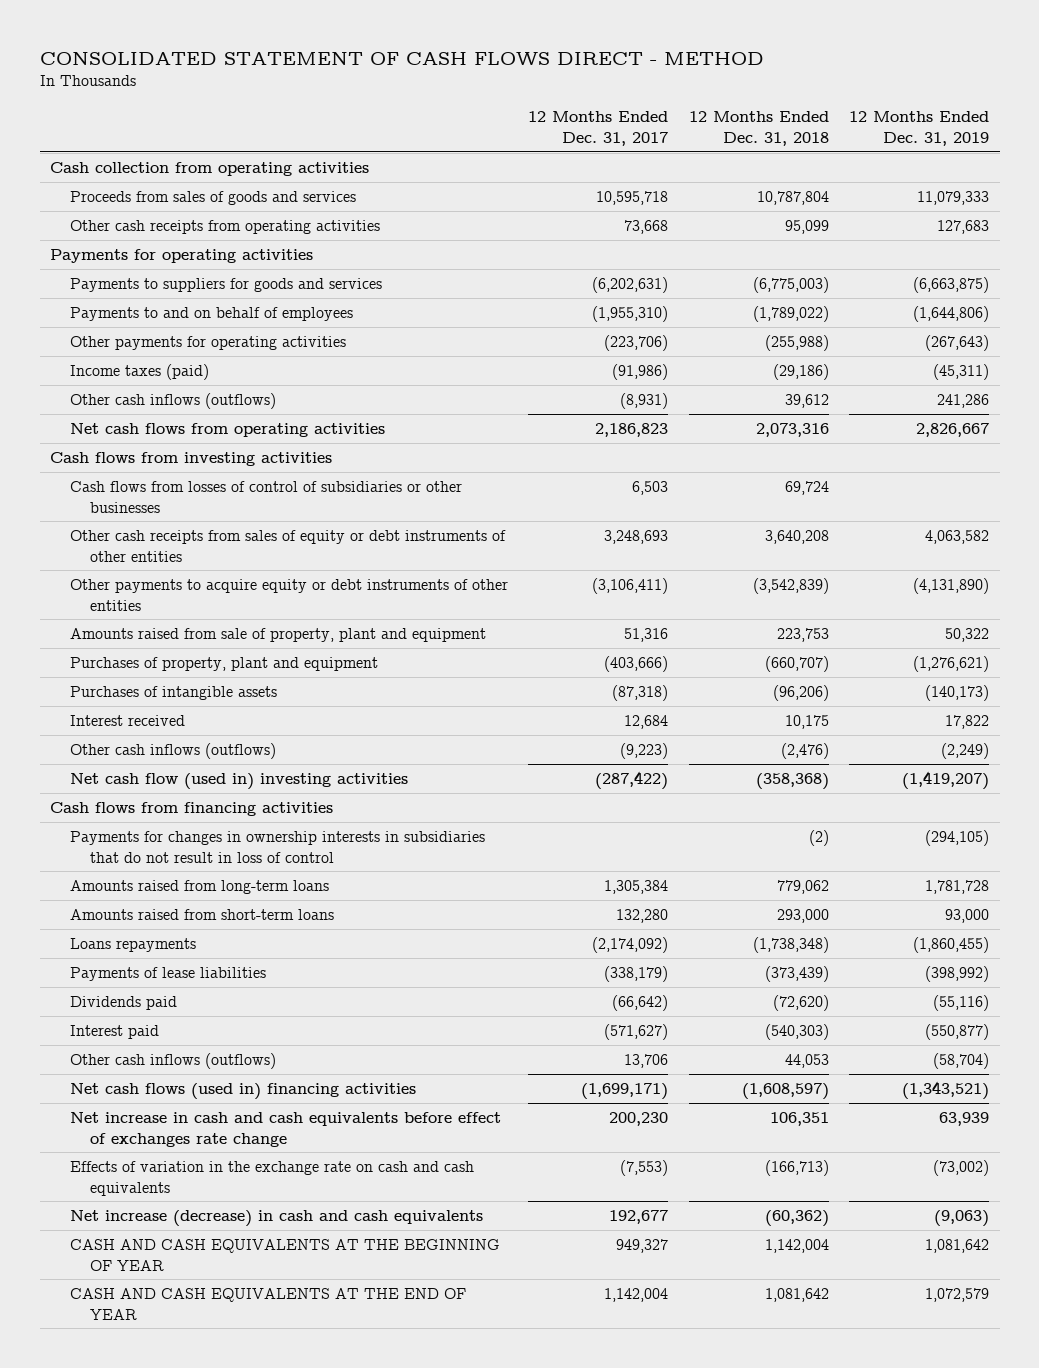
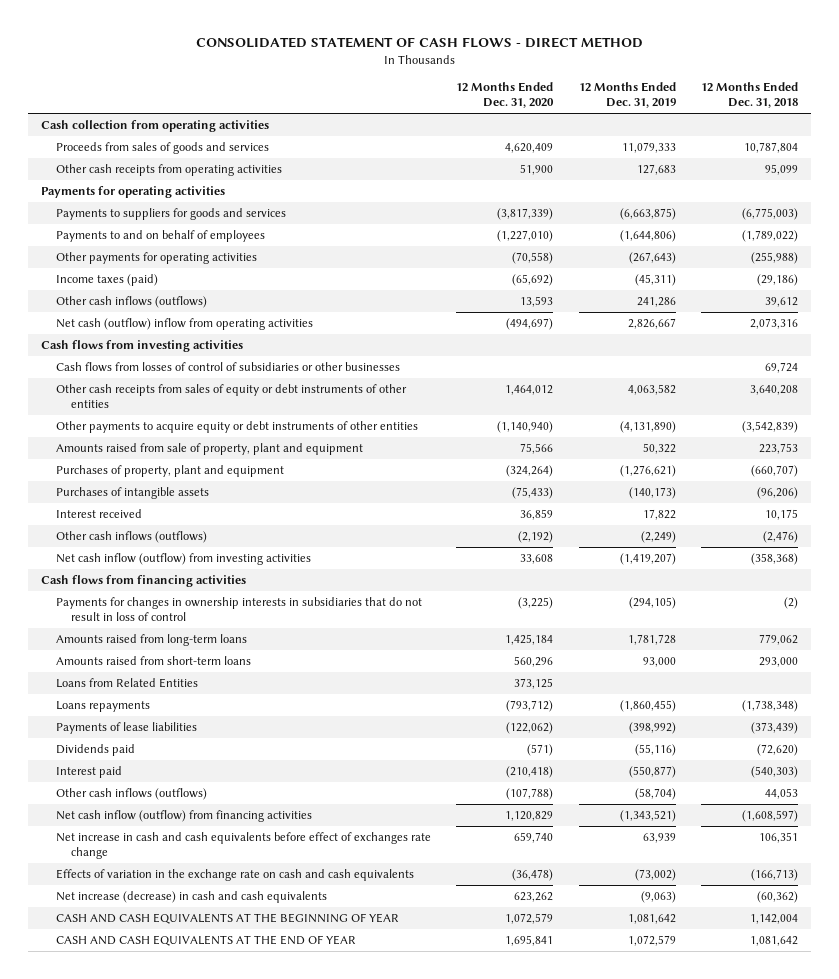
- CONSOLIDATED STATEMENT OF CASH FLOWS DIRECT - METHOD
+ CONSOLIDATED STATEMENT OF CASH FLOWS - DIRECT METHOD
- | 12 Months Ended Dec. 31, 2017 | 12 Months Ended Dec. 31, 2018 | 12 Months Ended Dec. 31, 2019
+ | 12 Months Ended Dec. 31, 2020 | 12 Months Ended Dec. 31, 2019 | 12 Months Ended Dec. 31, 2018
- Net cash flows from operating activities | 2,186,823 | 2,073,316 | 2,826,667
+ Net cash (outflow) inflow from operating activities | (494,697) | 2,826,667 | 2,073,316
- Net cash flow (used in) investing activities | (287,422) | (358,368) | (1,419,207)
+ Net cash inflow (outflow) from investing activities | 33,608 | (1,419,207) | (358,368)
+ Loans from Related Entities | 373,125 | |
- Net cash flows (used in) financing activities | (1,699,171) | (1,608,597) | (1,343,521)
+ Net cash inflow (outflow) from financing activities | 1,120,829 | (1,343,521) | (1,608,597)

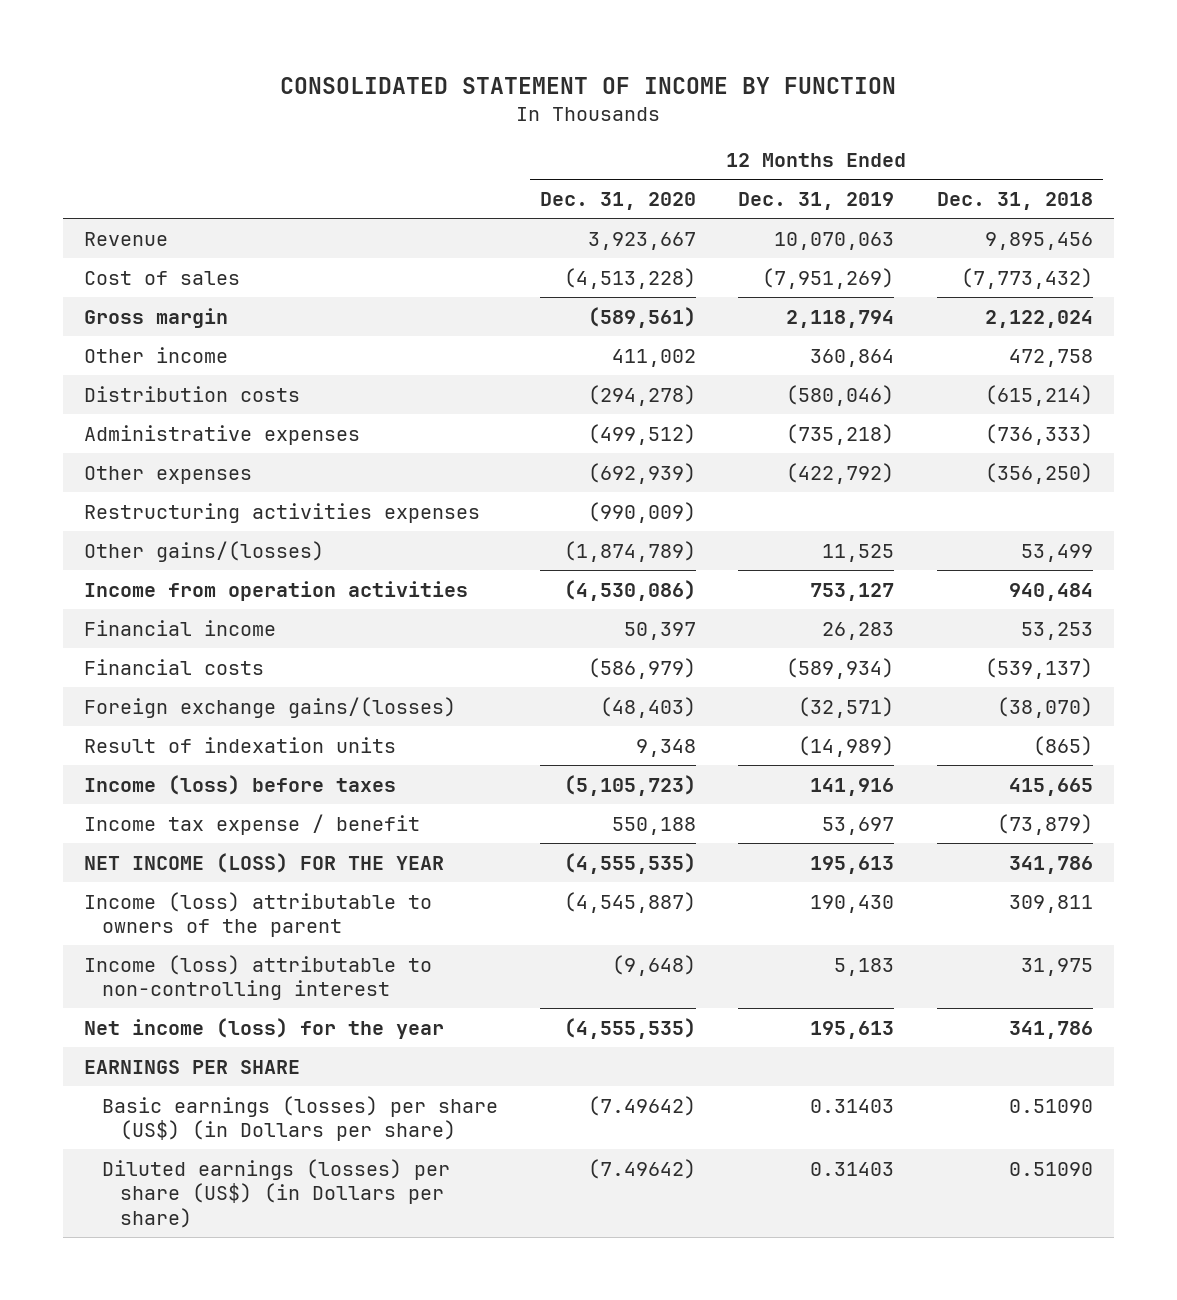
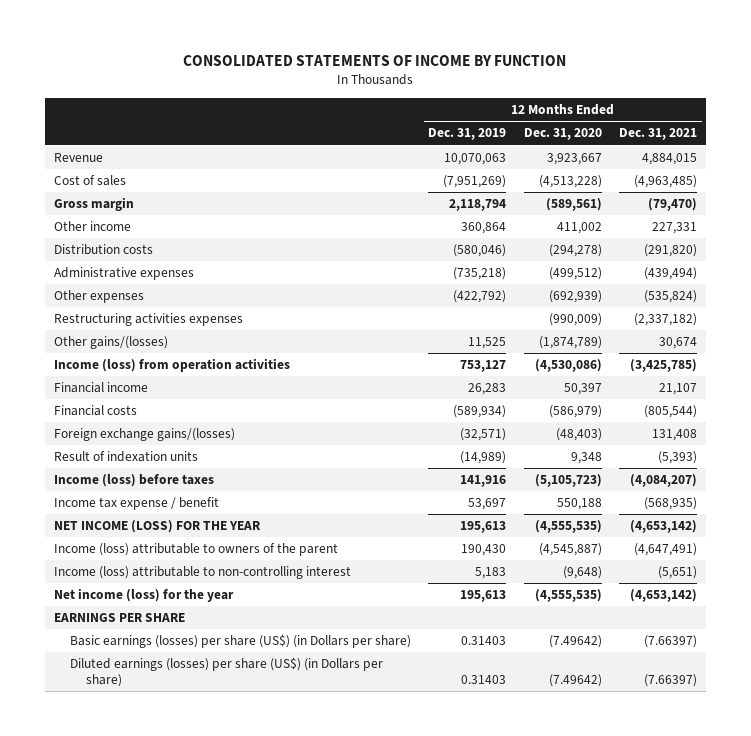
- CONSOLIDATED STATEMENT OF INCOME BY FUNCTION
+ CONSOLIDATED STATEMENTS OF INCOME BY FUNCTION
- | 12 Months Ended Dec. 31, 2020 | 12 Months Ended Dec. 31, 2019 | 12 Months Ended Dec. 31, 2018
+ | 12 Months Ended Dec. 31, 2019 | 12 Months Ended Dec. 31, 2020 | 12 Months Ended Dec. 31, 2021
- Income from operation activities | (4,530,086) | 753,127 | 940,484
+ Income (loss) from operation activities | 753,127 | (4,530,086) | (3,425,785)

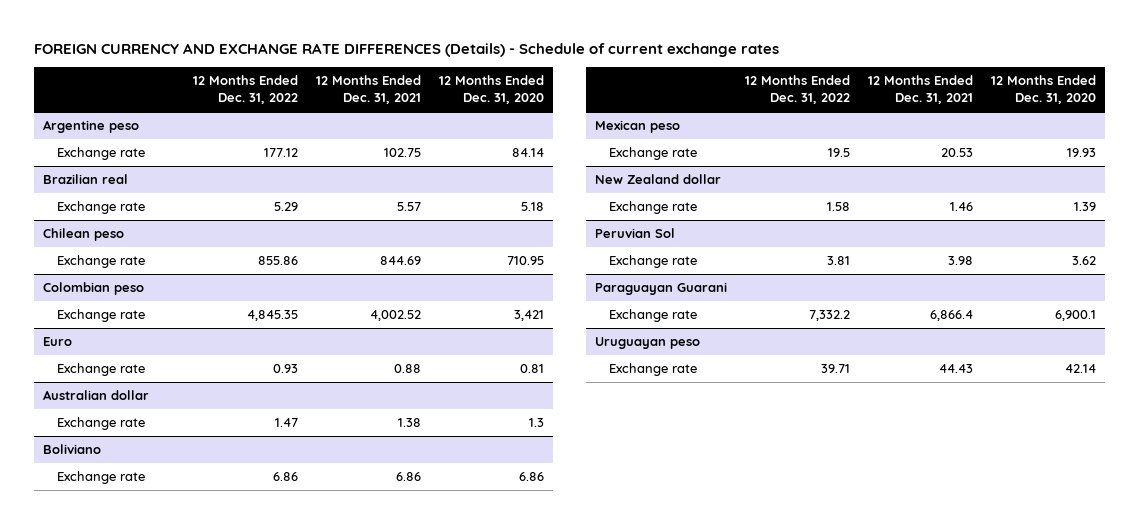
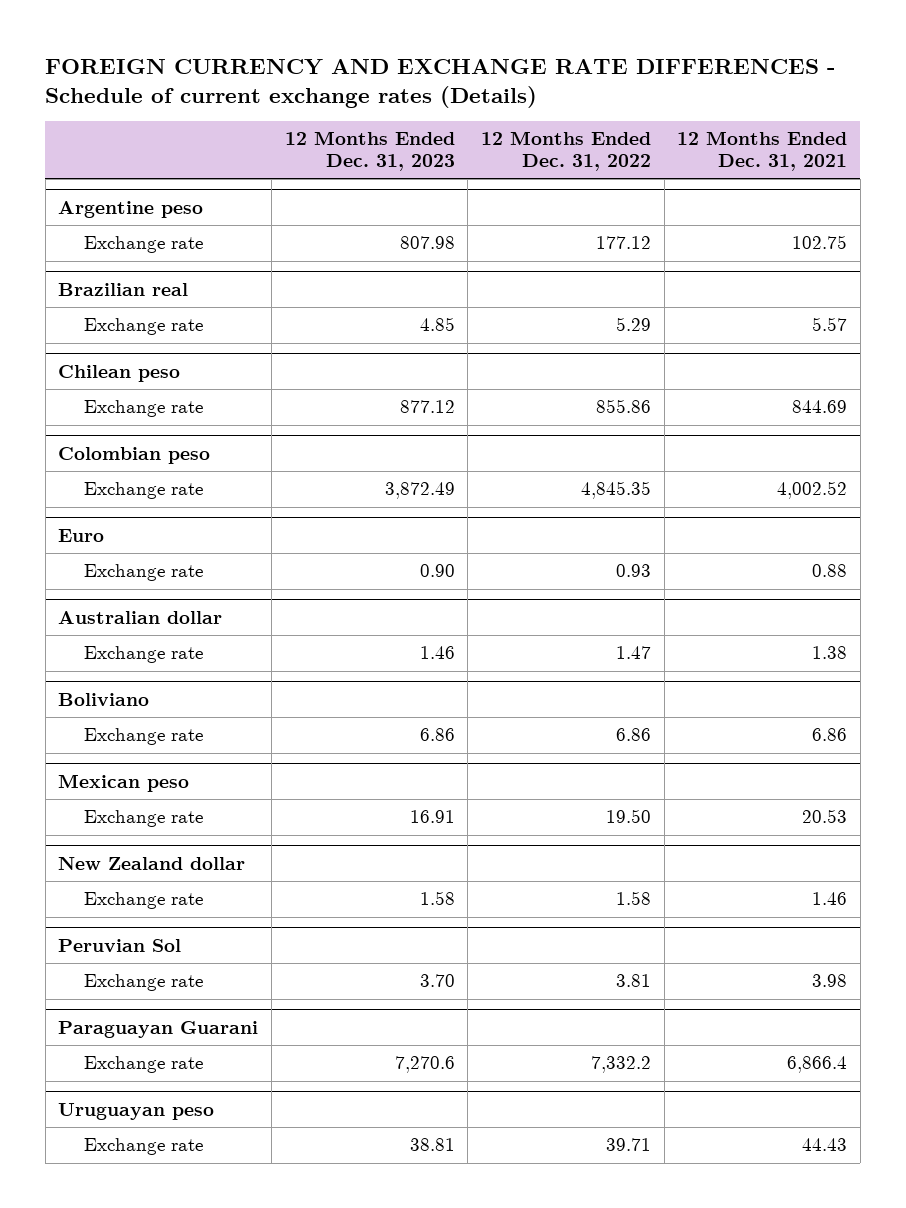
- FOREIGN CURRENCY AND EXCHANGE RATE DIFFERENCES (Details) - Schedule of current exchange rates
+ FOREIGN CURRENCY AND EXCHANGE RATE DIFFERENCES - Schedule of current exchange rates (Details)
- | 12 Months Ended Dec. 31, 2022 | 12 Months Ended Dec. 31, 2021 | 12 Months Ended Dec. 31, 2020
+ | 12 Months Ended Dec. 31, 2023 | 12 Months Ended Dec. 31, 2022 | 12 Months Ended Dec. 31, 2021
@ Mexican peso
- Exchange rate | 19.5 | 20.53 | 19.93
+ Exchange rate | 16.91 | 19.50 | 20.53

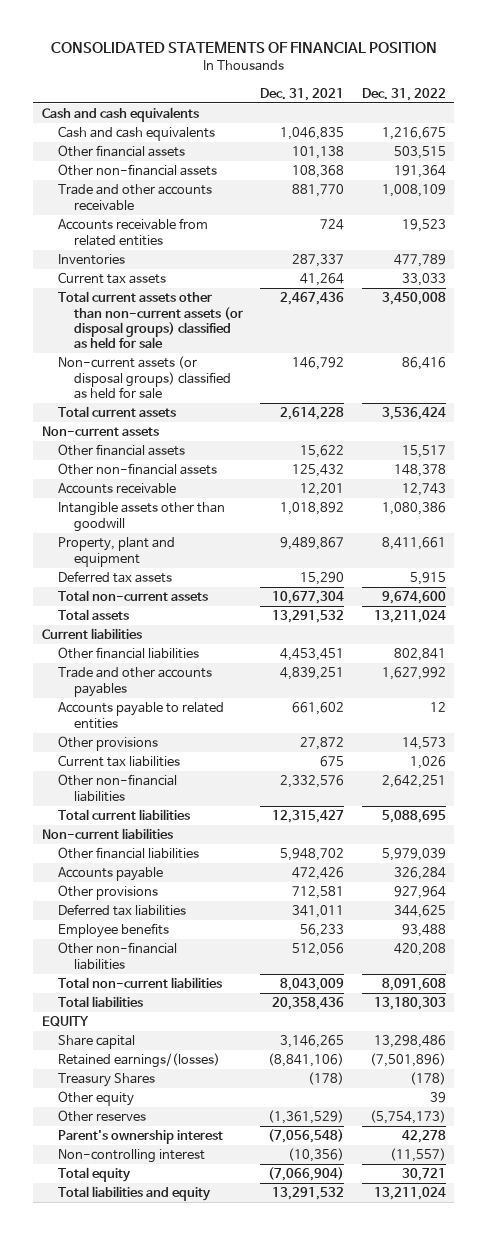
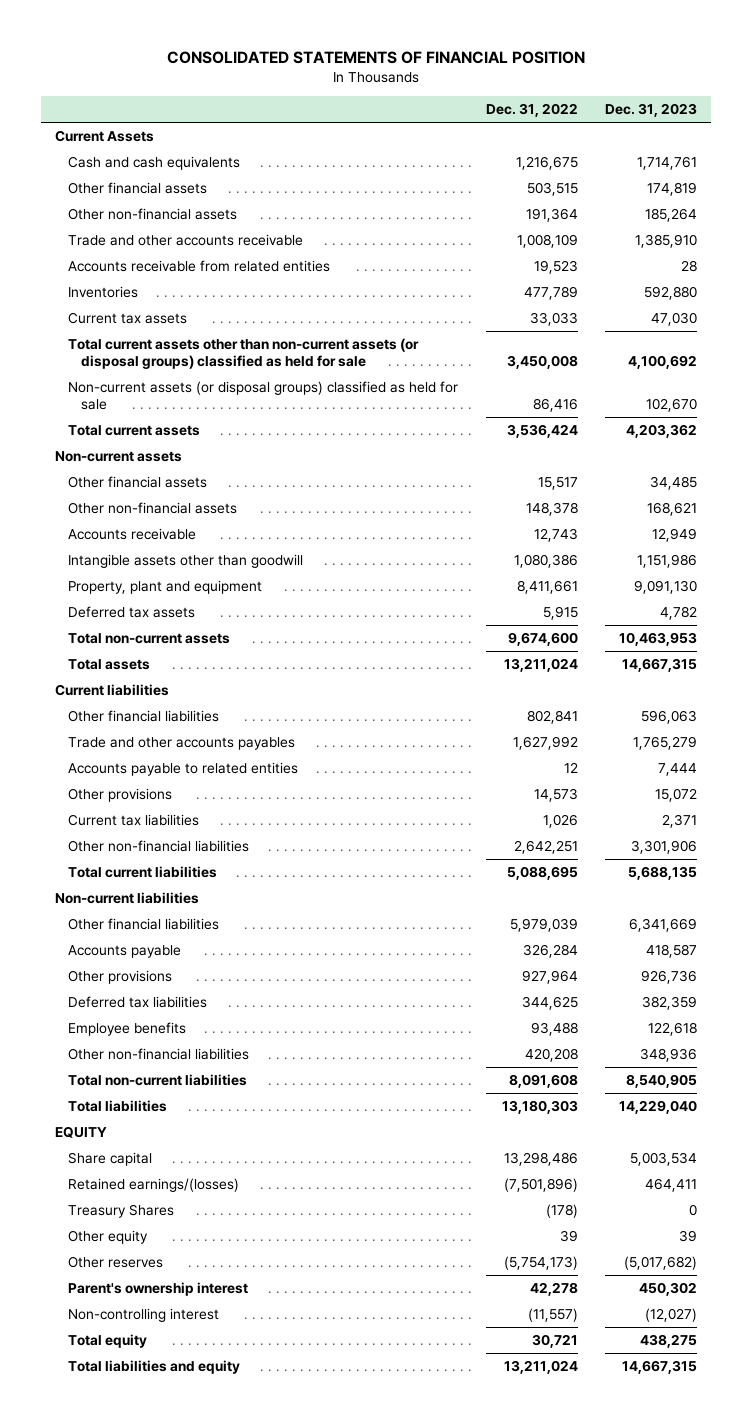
- | Dec. 31, 2021 | Dec. 31, 2022
+ | Dec. 31, 2022 | Dec. 31, 2023
- Cash and cash equivalents
+ Current Assets

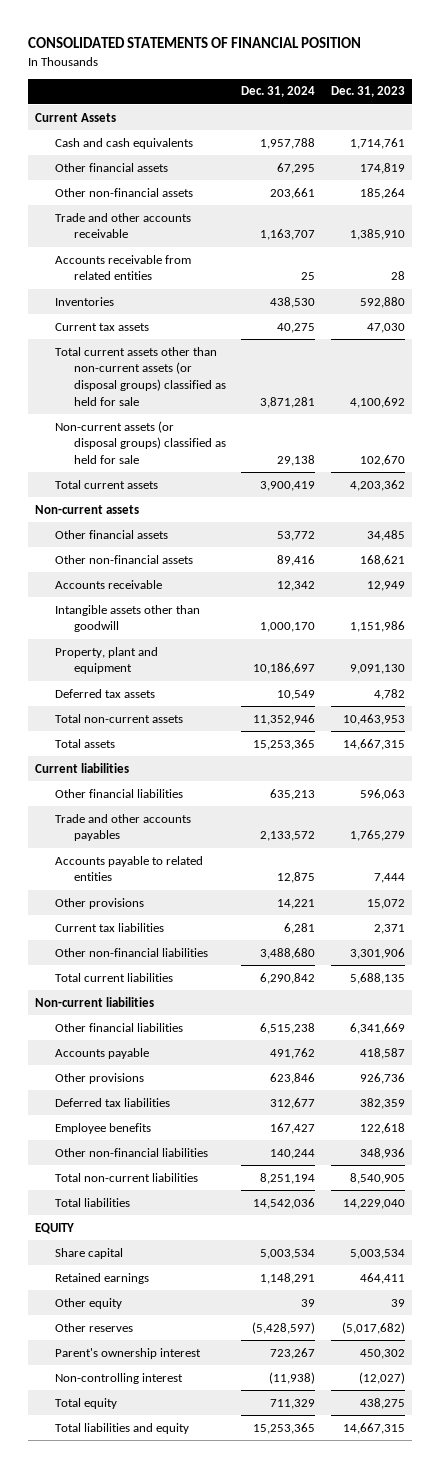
- | Dec. 31, 2022 | Dec. 31, 2023
+ | Dec. 31, 2024 | Dec. 31, 2023
- Retained earnings/(losses) | (7,501,896) | 464,411
- Treasury Shares | (178) | 0
+ Retained earnings | 1,148,291 | 464,411

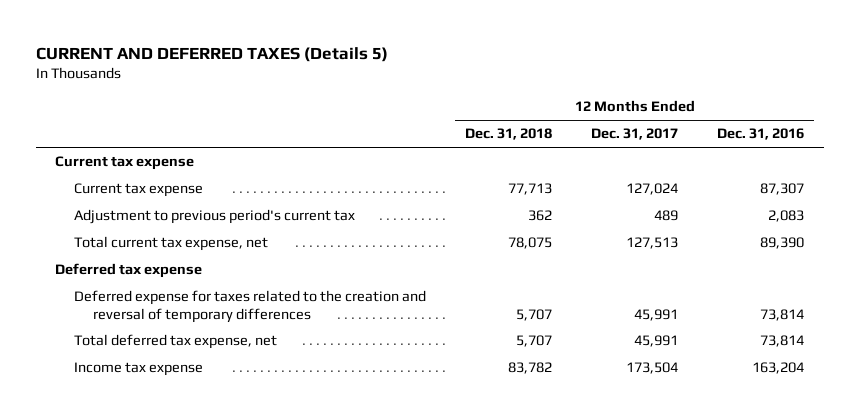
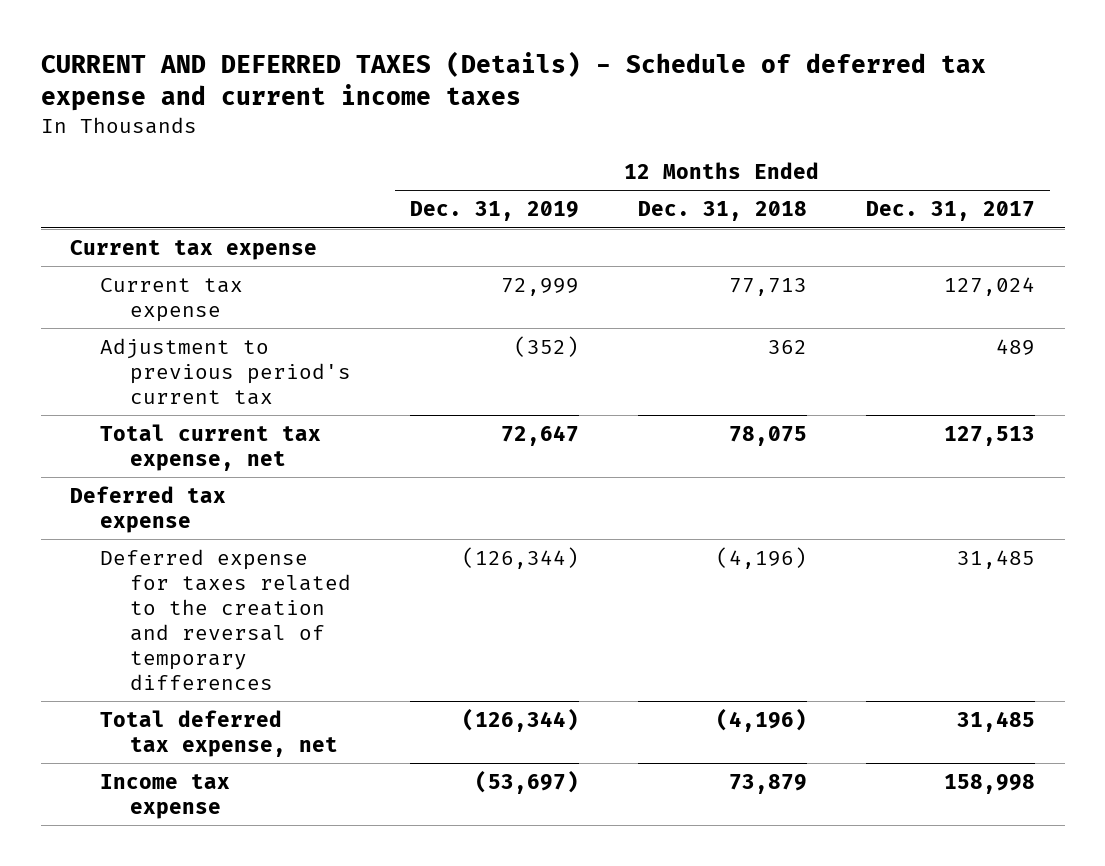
- CURRENT AND DEFERRED TAXES (Details 5)
+ CURRENT AND DEFERRED TAXES (Details) - Schedule of deferred tax expense and current income taxes
- | 12 Months Ended Dec. 31, 2018 | 12 Months Ended Dec. 31, 2017 | 12 Months Ended Dec. 31, 2016
+ | 12 Months Ended Dec. 31, 2019 | 12 Months Ended Dec. 31, 2018 | 12 Months Ended Dec. 31, 2017
- Deferred expense for taxes related to the creation and reversal of temporary differences | 5,707 | 45,991 | 73,814
- Total deferred tax expense, net | 5,707 | 45,991 | 73,814
- Income tax expense | 83,782 | 173,504 | 163,204
+ Deferred expense for taxes related to the creation and reversal of temporary differences | (126,344) | (4,196) | 31,485
+ Total deferred tax expense, net | (126,344) | (4,196) | 31,485
+ Income tax expense | (53,697) | 73,879 | 158,998

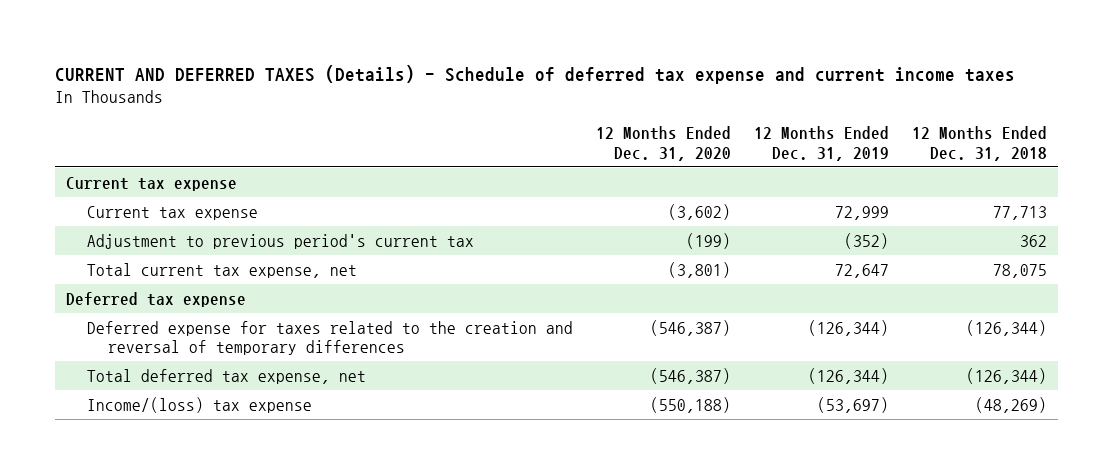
- | 12 Months Ended Dec. 31, 2019 | 12 Months Ended Dec. 31, 2018 | 12 Months Ended Dec. 31, 2017
+ | 12 Months Ended Dec. 31, 2020 | 12 Months Ended Dec. 31, 2019 | 12 Months Ended Dec. 31, 2018
- Deferred expense for taxes related to the creation and reversal of temporary differences | (126,344) | (4,196) | 31,485
- Total deferred tax expense, net | (126,344) | (4,196) | 31,485
- Income tax expense | (53,697) | 73,879 | 158,998
+ Deferred expense for taxes related to the creation and reversal of temporary differences | (546,387) | (126,344) | (126,344)
+ Total deferred tax expense, net | (546,387) | (126,344) | (126,344)
+ Income/(loss) tax expense | (550,188) | (53,697) | (48,269)

